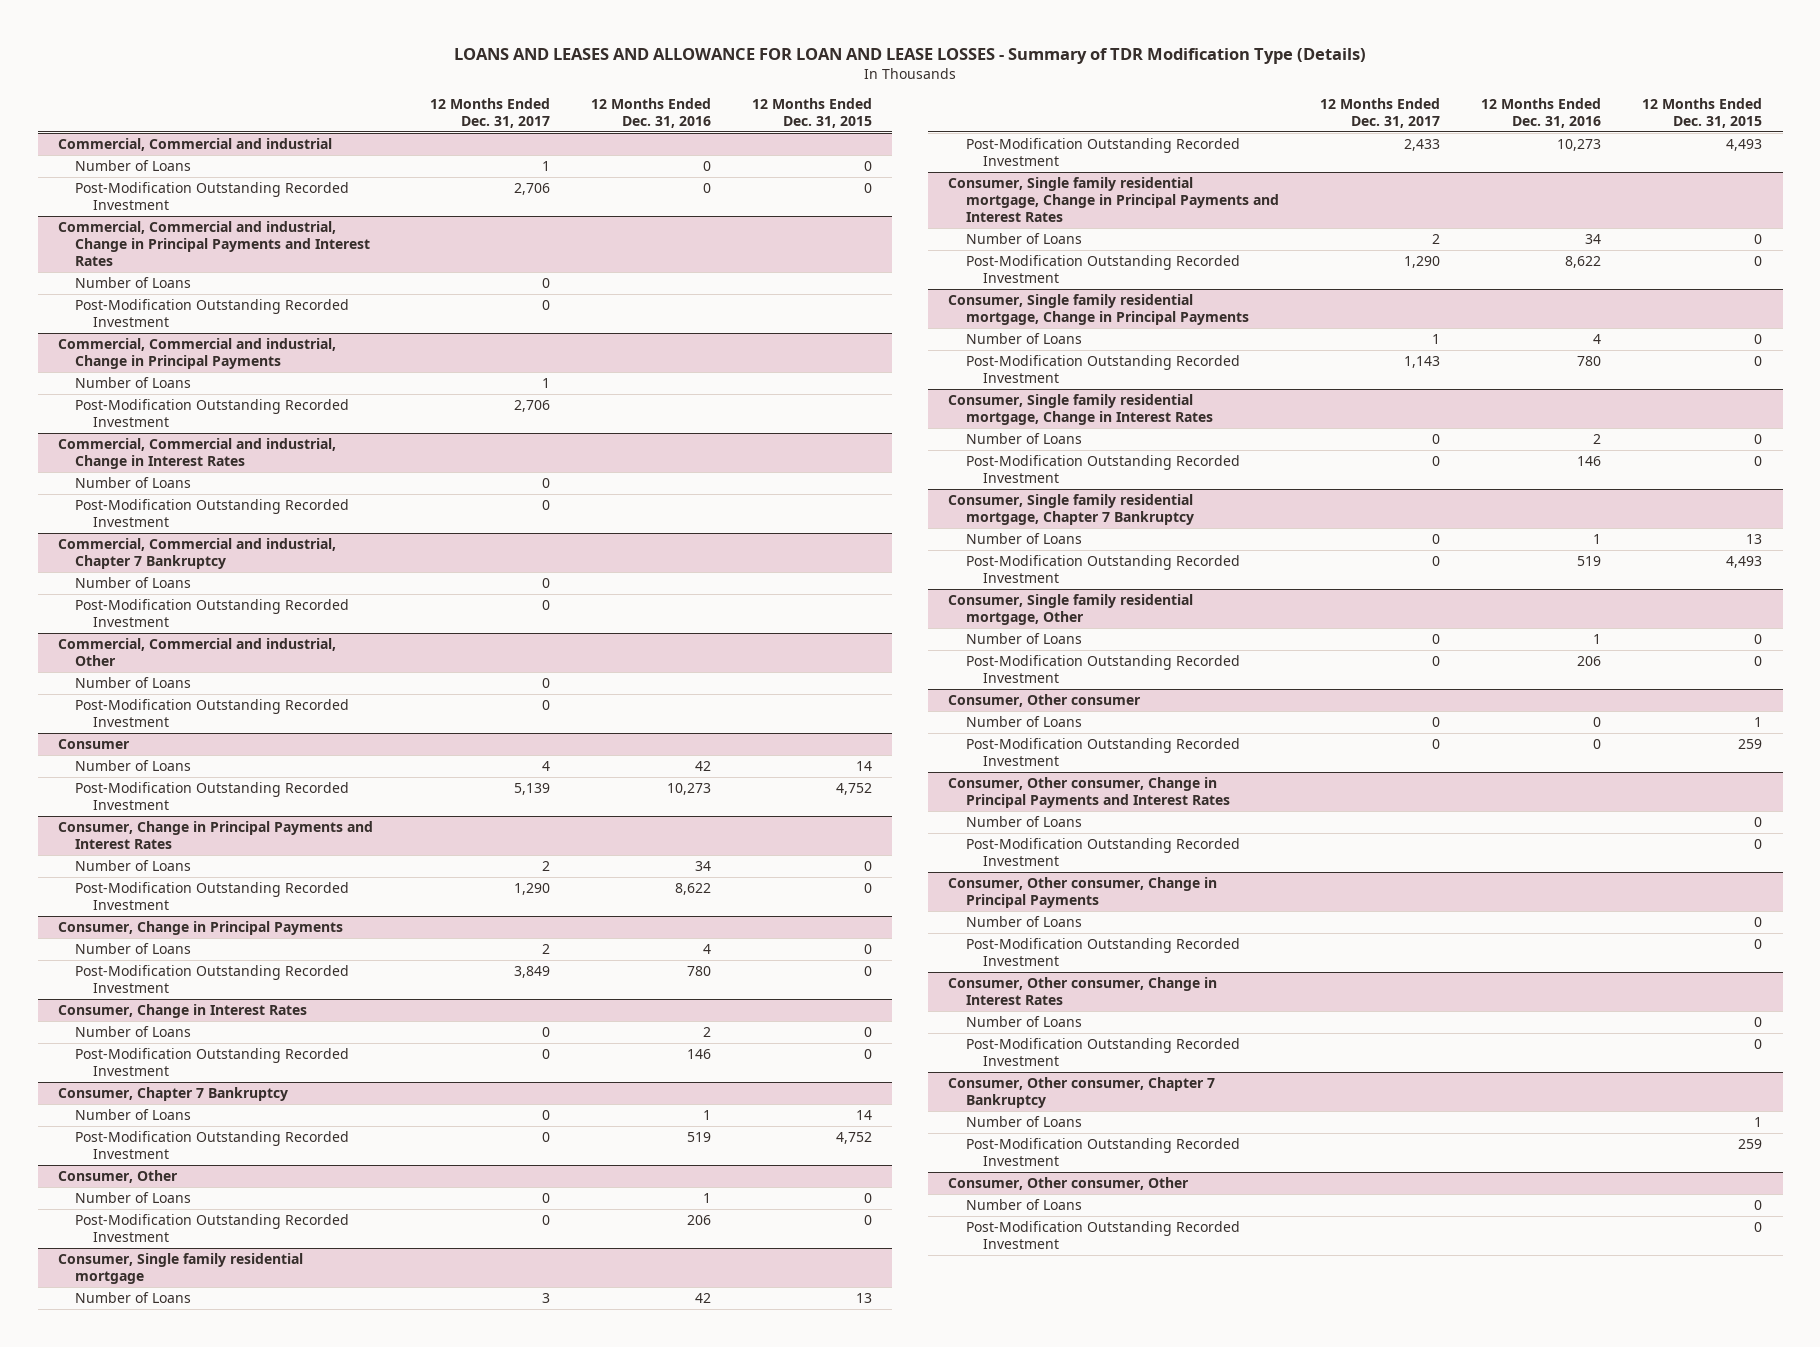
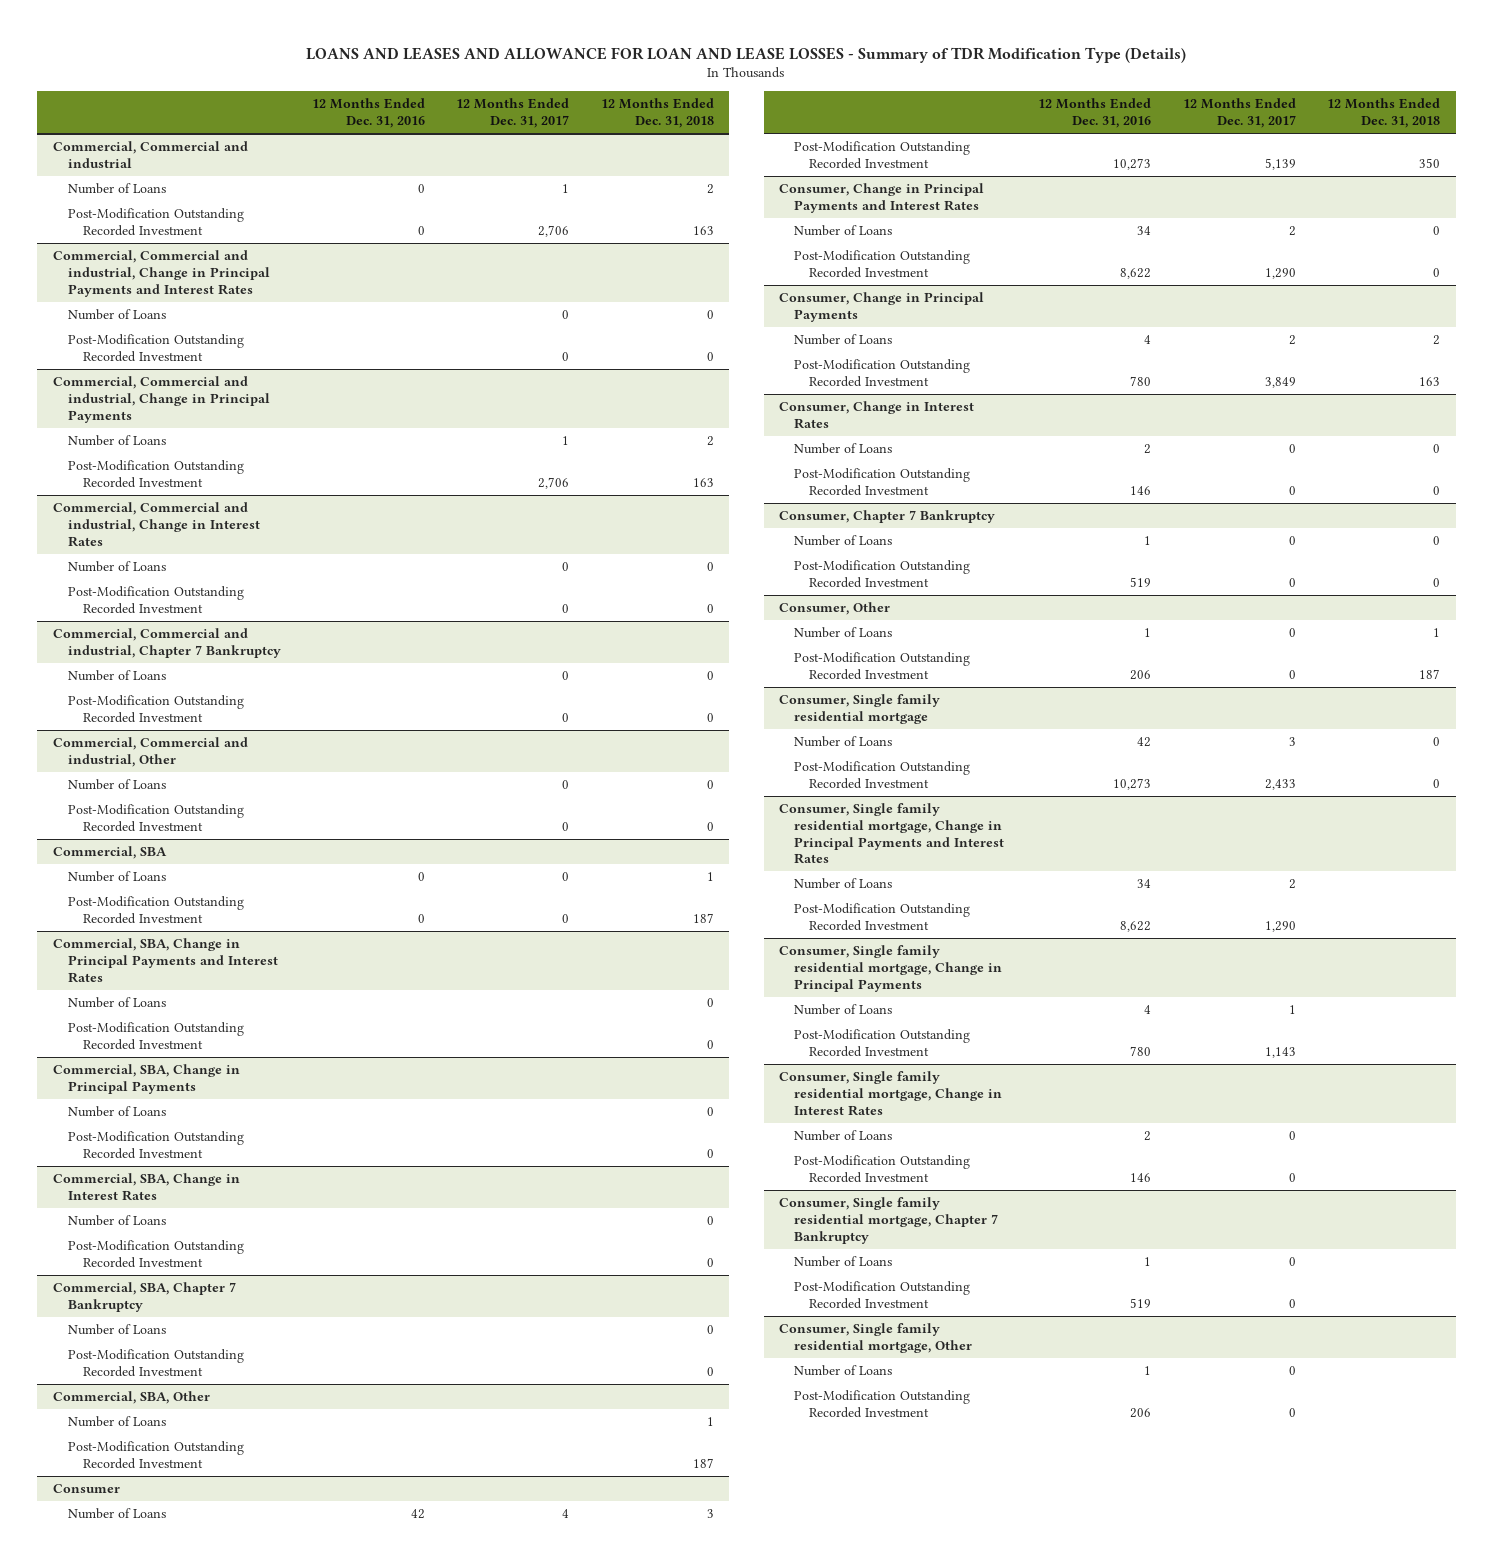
- | 12 Months Ended Dec. 31, 2017 | 12 Months Ended Dec. 31, 2016 | 12 Months Ended Dec. 31, 2015
+ | 12 Months Ended Dec. 31, 2016 | 12 Months Ended Dec. 31, 2017 | 12 Months Ended Dec. 31, 2018
+ Commercial, SBA
+ Number of Loans | 0 | 0 | 1
+ Post-Modification Outstanding Recorded Investment | 0 | 0 | 187
+ Commercial, SBA, Change in Principal Payments and Interest Rates
+ Number of Loans | | | 0
+ Post-Modification Outstanding Recorded Investment | | | 0
+ Commercial, SBA, Change in Principal Payments
+ Number of Loans | | | 0
+ Post-Modification Outstanding Recorded Investment | | | 0
+ Commercial, SBA, Change in Interest Rates
+ Number of Loans | | | 0
+ Post-Modification Outstanding Recorded Investment | | | 0
+ Commercial, SBA, Chapter 7 Bankruptcy
+ Number of Loans | | | 0
+ Post-Modification Outstanding Recorded Investment | | | 0
+ Commercial, SBA, Other
+ Number of Loans | | | 1
+ Post-Modification Outstanding Recorded Investment | | | 187
- Consumer, Other consumer
- Number of Loans | 0 | 0 | 1
- Post-Modification Outstanding Recorded Investment | 0 | 0 | 259
- Consumer, Other consumer, Change in Principal Payments and Interest Rates
- Number of Loans | | | 0
- Post-Modification Outstanding Recorded Investment | | | 0
- Consumer, Other consumer, Change in Principal Payments
- Number of Loans | | | 0
- Post-Modification Outstanding Recorded Investment | | | 0
- Consumer, Other consumer, Change in Interest Rates
- Number of Loans | | | 0
- Post-Modification Outstanding Recorded Investment | | | 0
- Consumer, Other consumer, Chapter 7 Bankruptcy
- Number of Loans | | | 1
- Post-Modification Outstanding Recorded Investment | | | 259
- Consumer, Other consumer, Other
- Number of Loans | | | 0
- Post-Modification Outstanding Recorded Investment | | | 0

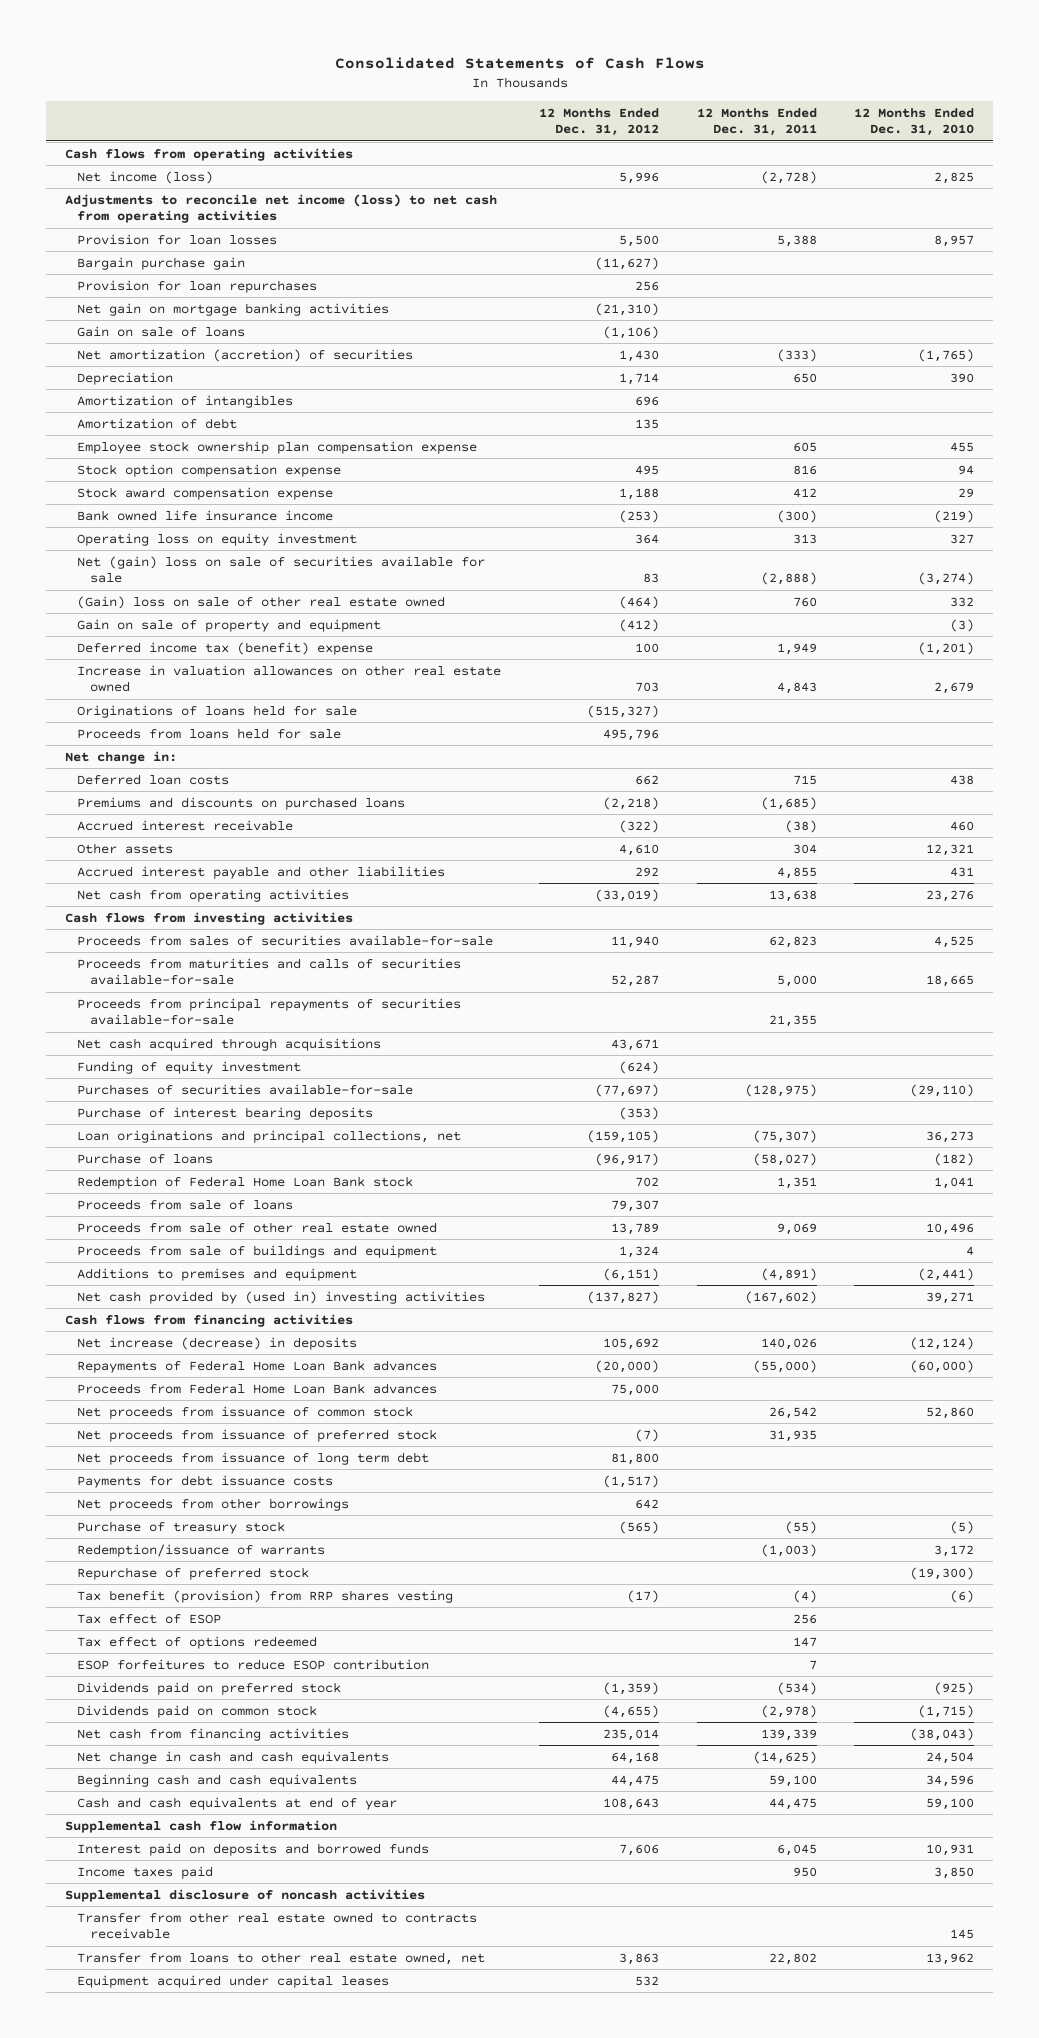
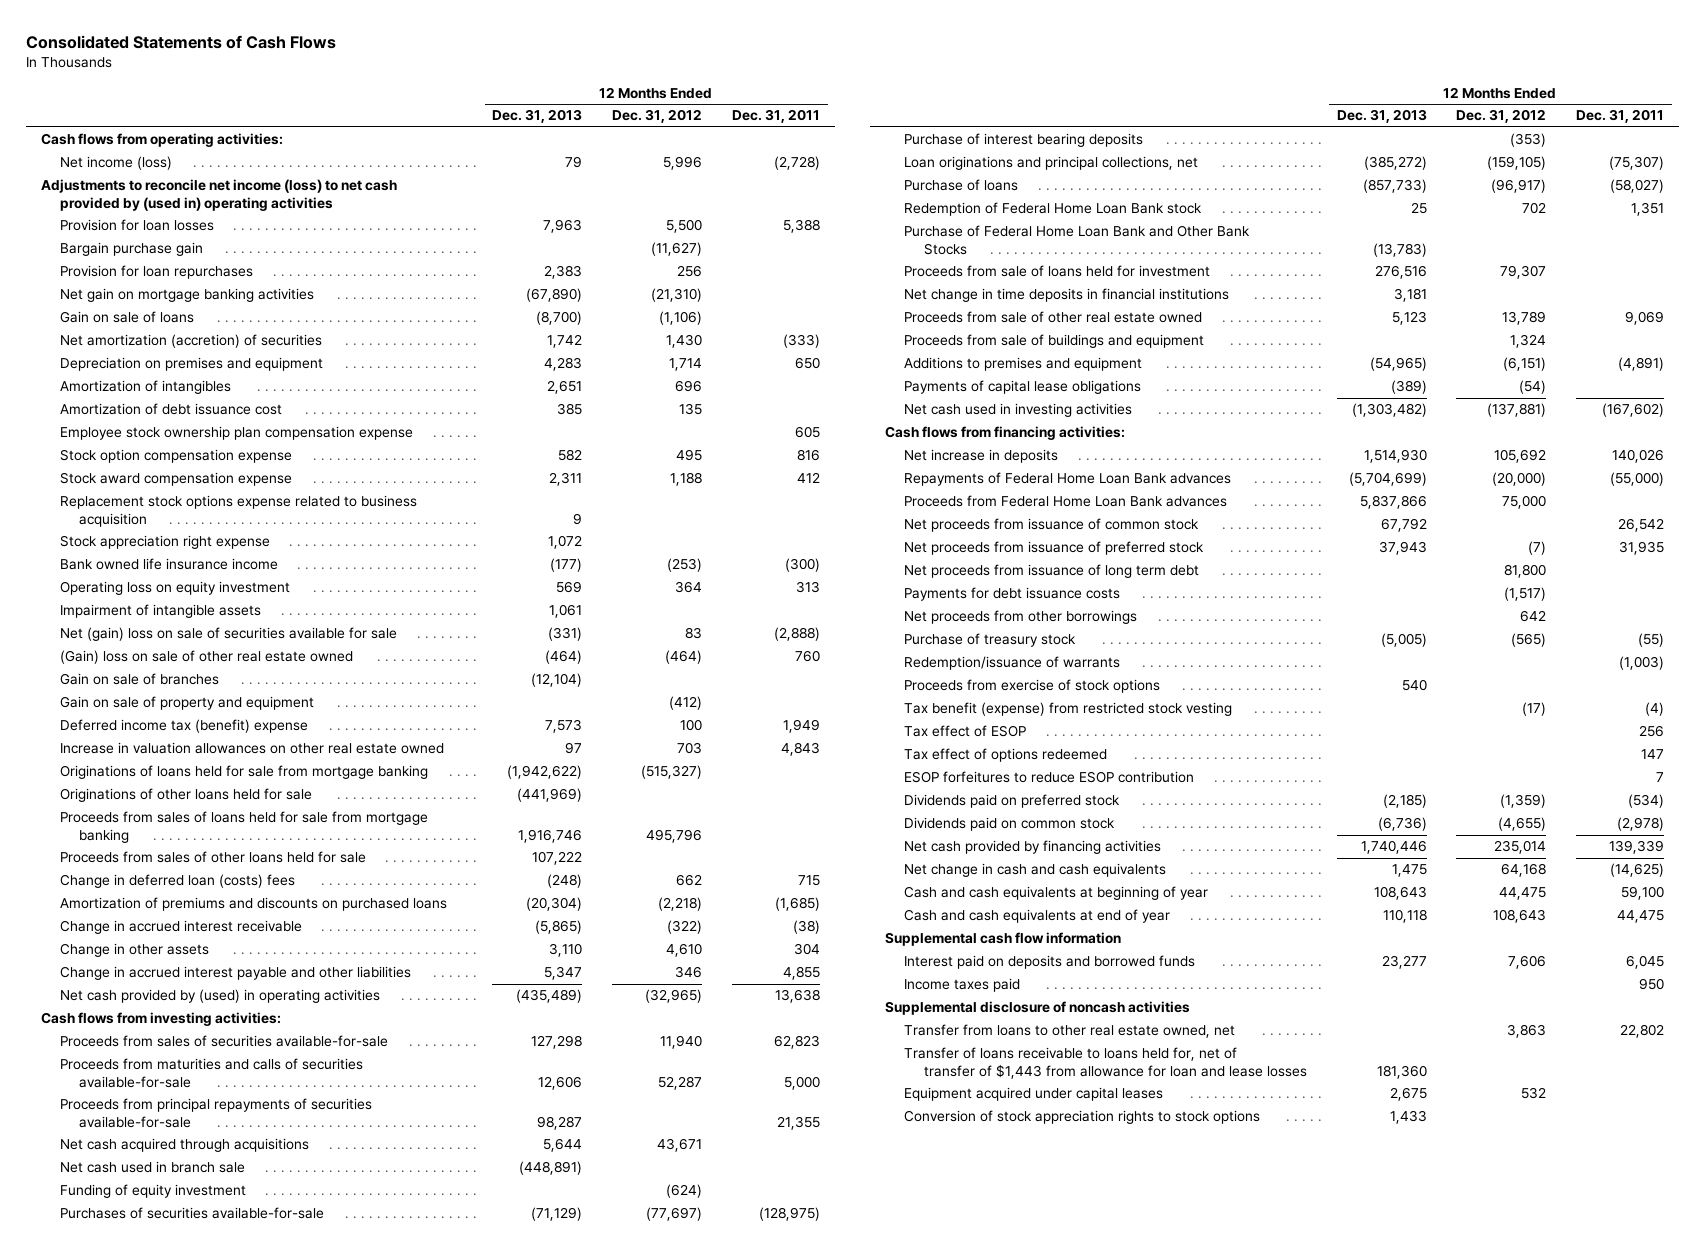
- | 12 Months Ended Dec. 31, 2012 | 12 Months Ended Dec. 31, 2011 | 12 Months Ended Dec. 31, 2010
+ | 12 Months Ended Dec. 31, 2013 | 12 Months Ended Dec. 31, 2012 | 12 Months Ended Dec. 31, 2011
- Cash flows from operating activities
+ Cash flows from operating activities:
- Adjustments to reconcile net income (loss) to net cash from operating activities
+ Adjustments to reconcile net income (loss) to net cash provided by (used in) operating activities
- Depreciation | 1,714 | 650 | 390
+ Depreciation on premises and equipment | 4,283 | 1,714 | 650
- Amortization of debt | 135 | |
+ Amortization of debt issuance cost | 385 | 135 |
+ Replacement stock options expense related to business acquisition | 9 | |
+ Stock appreciation right expense | 1,072 | |
+ Impairment of intangible assets | 1,061 | |
+ Gain on sale of branches | (12,104) | |
- Originations of loans held for sale | (515,327) | |
- Proceeds from loans held for sale | 495,796 | |
- Net change in:
- Deferred loan costs | 662 | 715 | 438
- Premiums and discounts on purchased loans | (2,218) | (1,685) |
- Accrued interest receivable | (322) | (38) | 460
- Other assets | 4,610 | 304 | 12,321
- Accrued interest payable and other liabilities | 292 | 4,855 | 431
- Net cash from operating activities | (33,019) | 13,638 | 23,276
- Cash flows from investing activities
+ Originations of loans held for sale from mortgage banking | (1,942,622) | (515,327) |
+ Originations of other loans held for sale | (441,969) | |
+ Proceeds from sales of loans held for sale from mortgage banking | 1,916,746 | 495,796 |
+ Proceeds from sales of other loans held for sale | 107,222 | |
+ Change in deferred loan (costs) fees | (248) | 662 | 715
+ Amortization of premiums and discounts on purchased loans | (20,304) | (2,218) | (1,685)
+ Change in accrued interest receivable | (5,865) | (322) | (38)
+ Change in other assets | 3,110 | 4,610 | 304
+ Change in accrued interest payable and other liabilities | 5,347 | 346 | 4,855
+ Net cash provided by (used) in operating activities | (435,489) | (32,965) | 13,638
+ Cash flows from investing activities:
+ Net cash used in branch sale | (448,891) | |
- Proceeds from sale of loans | 79,307 | |
+ Purchase of Federal Home Loan Bank and Other Bank Stocks | (13,783) | |
+ Proceeds from sale of loans held for investment | 276,516 | 79,307 |
+ Net change in time deposits in financial institutions | 3,181 | |
- Net cash provided by (used in) investing activities | (137,827) | (167,602) | 39,271
- Cash flows from financing activities
- Net increase (decrease) in deposits | 105,692 | 140,026 | (12,124)
+ Payments of capital lease obligations | (389) | (54) |
+ Net cash used in investing activities | (1,303,482) | (137,881) | (167,602)
+ Cash flows from financing activities:
+ Net increase in deposits | 1,514,930 | 105,692 | 140,026
- Repurchase of preferred stock | | | (19,300)
- Tax benefit (provision) from RRP shares vesting | (17) | (4) | (6)
+ Proceeds from exercise of stock options | 540 | |
+ Tax benefit (expense) from restricted stock vesting | | (17) | (4)
- Net cash from financing activities | 235,014 | 139,339 | (38,043)
+ Net cash provided by financing activities | 1,740,446 | 235,014 | 139,339
- Beginning cash and cash equivalents | 44,475 | 59,100 | 34,596
+ Cash and cash equivalents at beginning of year | 108,643 | 44,475 | 59,100
- Transfer from other real estate owned to contracts receivable | | | 145
+ Transfer of loans receivable to loans held for, net of transfer of $1,443 from allowance for loan and lease losses | 181,360 | |
+ Conversion of stock appreciation rights to stock options | 1,433 | |

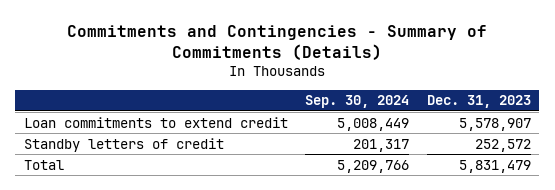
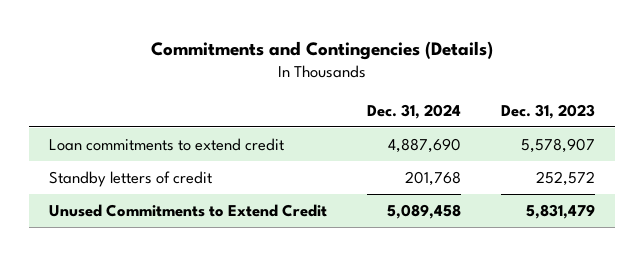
- Commitments and Contingencies - Summary of Commitments (Details)
+ Commitments and Contingencies (Details)
- | Sep. 30, 2024 | Dec. 31, 2023
+ | Dec. 31, 2024 | Dec. 31, 2023
- Total | 5,209,766 | 5,831,479
+ Unused Commitments to Extend Credit | 5,089,458 | 5,831,479

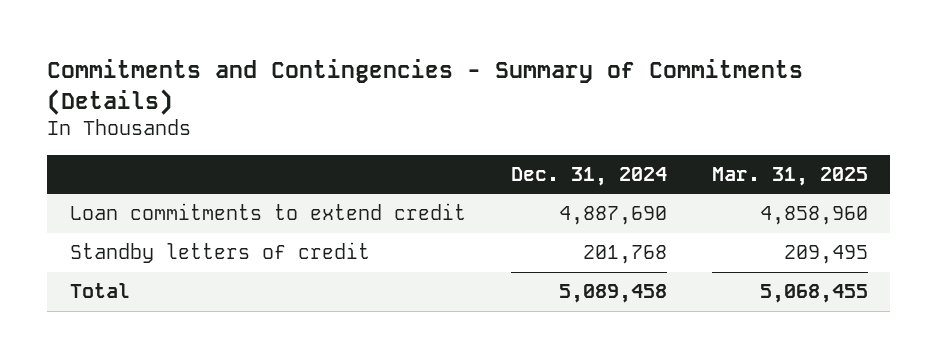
- Commitments and Contingencies (Details)
+ Commitments and Contingencies - Summary of Commitments (Details)
- | Dec. 31, 2024 | Dec. 31, 2023
+ | Dec. 31, 2024 | Mar. 31, 2025
- Unused Commitments to Extend Credit | 5,089,458 | 5,831,479
+ Total | 5,089,458 | 5,068,455

